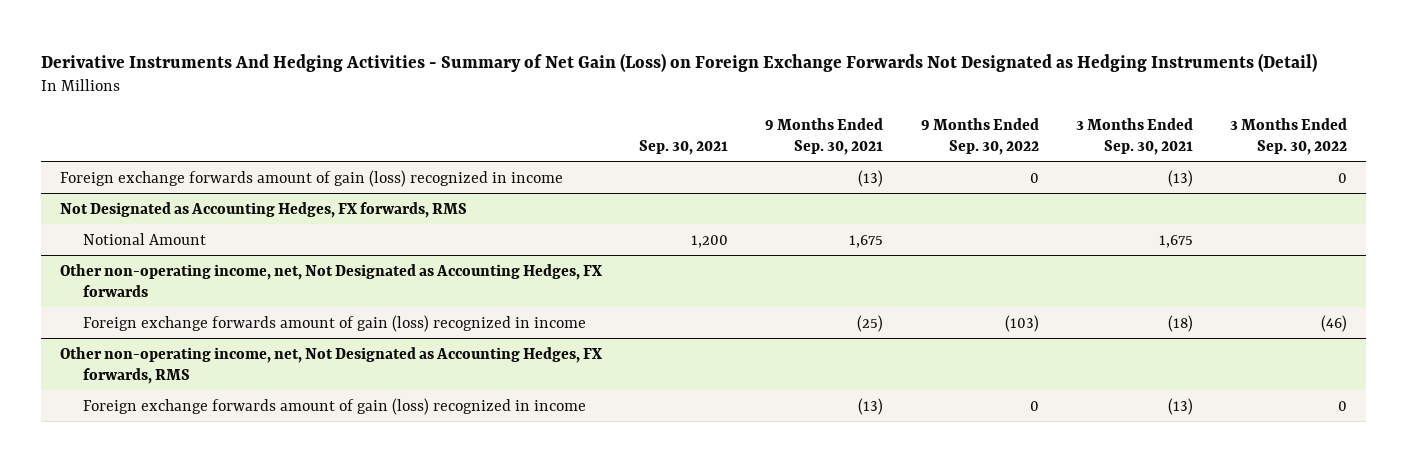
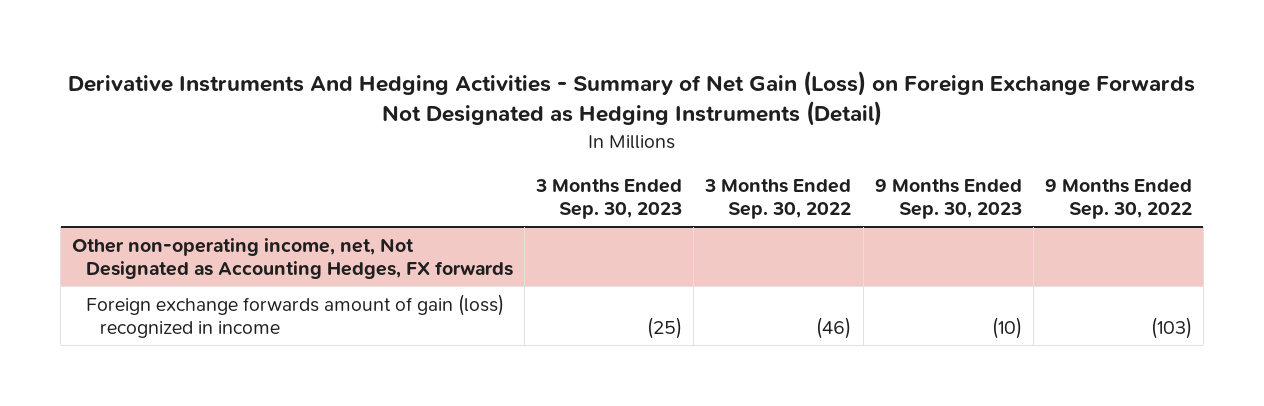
- | Sep. 30, 2021 | 9 Months Ended Sep. 30, 2021 | 9 Months Ended Sep. 30, 2022 | 3 Months Ended Sep. 30, 2021 | 3 Months Ended Sep. 30, 2022
+ | 3 Months Ended Sep. 30, 2023 | 3 Months Ended Sep. 30, 2022 | 9 Months Ended Sep. 30, 2023 | 9 Months Ended Sep. 30, 2022
- Foreign exchange forwards amount of gain (loss) recognized in income | | (13) | 0 | (13) | 0
- Not Designated as Accounting Hedges, FX forwards, RMS
- Notional Amount | 1,200 | 1,675 | | 1,675 |
- Other non-operating income, net, Not Designated as Accounting Hedges, FX forwards, RMS
- Foreign exchange forwards amount of gain (loss) recognized in income | | (13) | 0 | (13) | 0

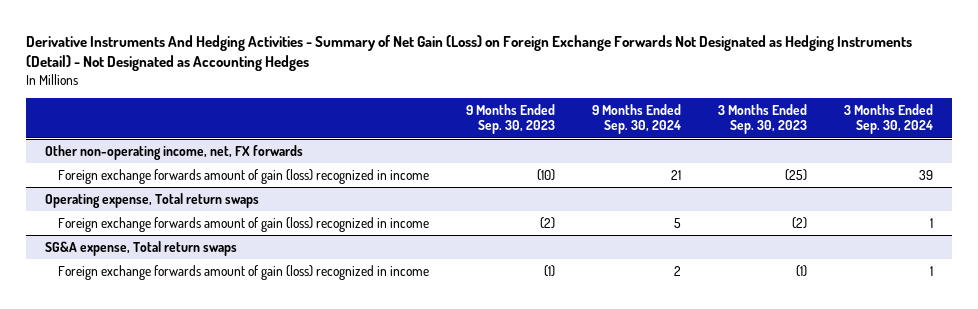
- Derivative Instruments And Hedging Activities - Summary of Net Gain (Loss) on Foreign Exchange Forwards Not Designated as Hedging Instruments (Detail)
+ Derivative Instruments And Hedging Activities - Summary of Net Gain (Loss) on Foreign Exchange Forwards Not Designated as Hedging Instruments (Detail) - Not Designated as Accounting Hedges
- | 3 Months Ended Sep. 30, 2023 | 3 Months Ended Sep. 30, 2022 | 9 Months Ended Sep. 30, 2023 | 9 Months Ended Sep. 30, 2022
+ | 9 Months Ended Sep. 30, 2023 | 9 Months Ended Sep. 30, 2024 | 3 Months Ended Sep. 30, 2023 | 3 Months Ended Sep. 30, 2024
- Other non-operating income, net, Not Designated as Accounting Hedges, FX forwards
+ Other non-operating income, net, FX forwards
+ Operating expense, Total return swaps
+ Foreign exchange forwards amount of gain (loss) recognized in income | (2) | 5 | (2) | 1
+ SG&A expense, Total return swaps
+ Foreign exchange forwards amount of gain (loss) recognized in income | (1) | 2 | (1) | 1

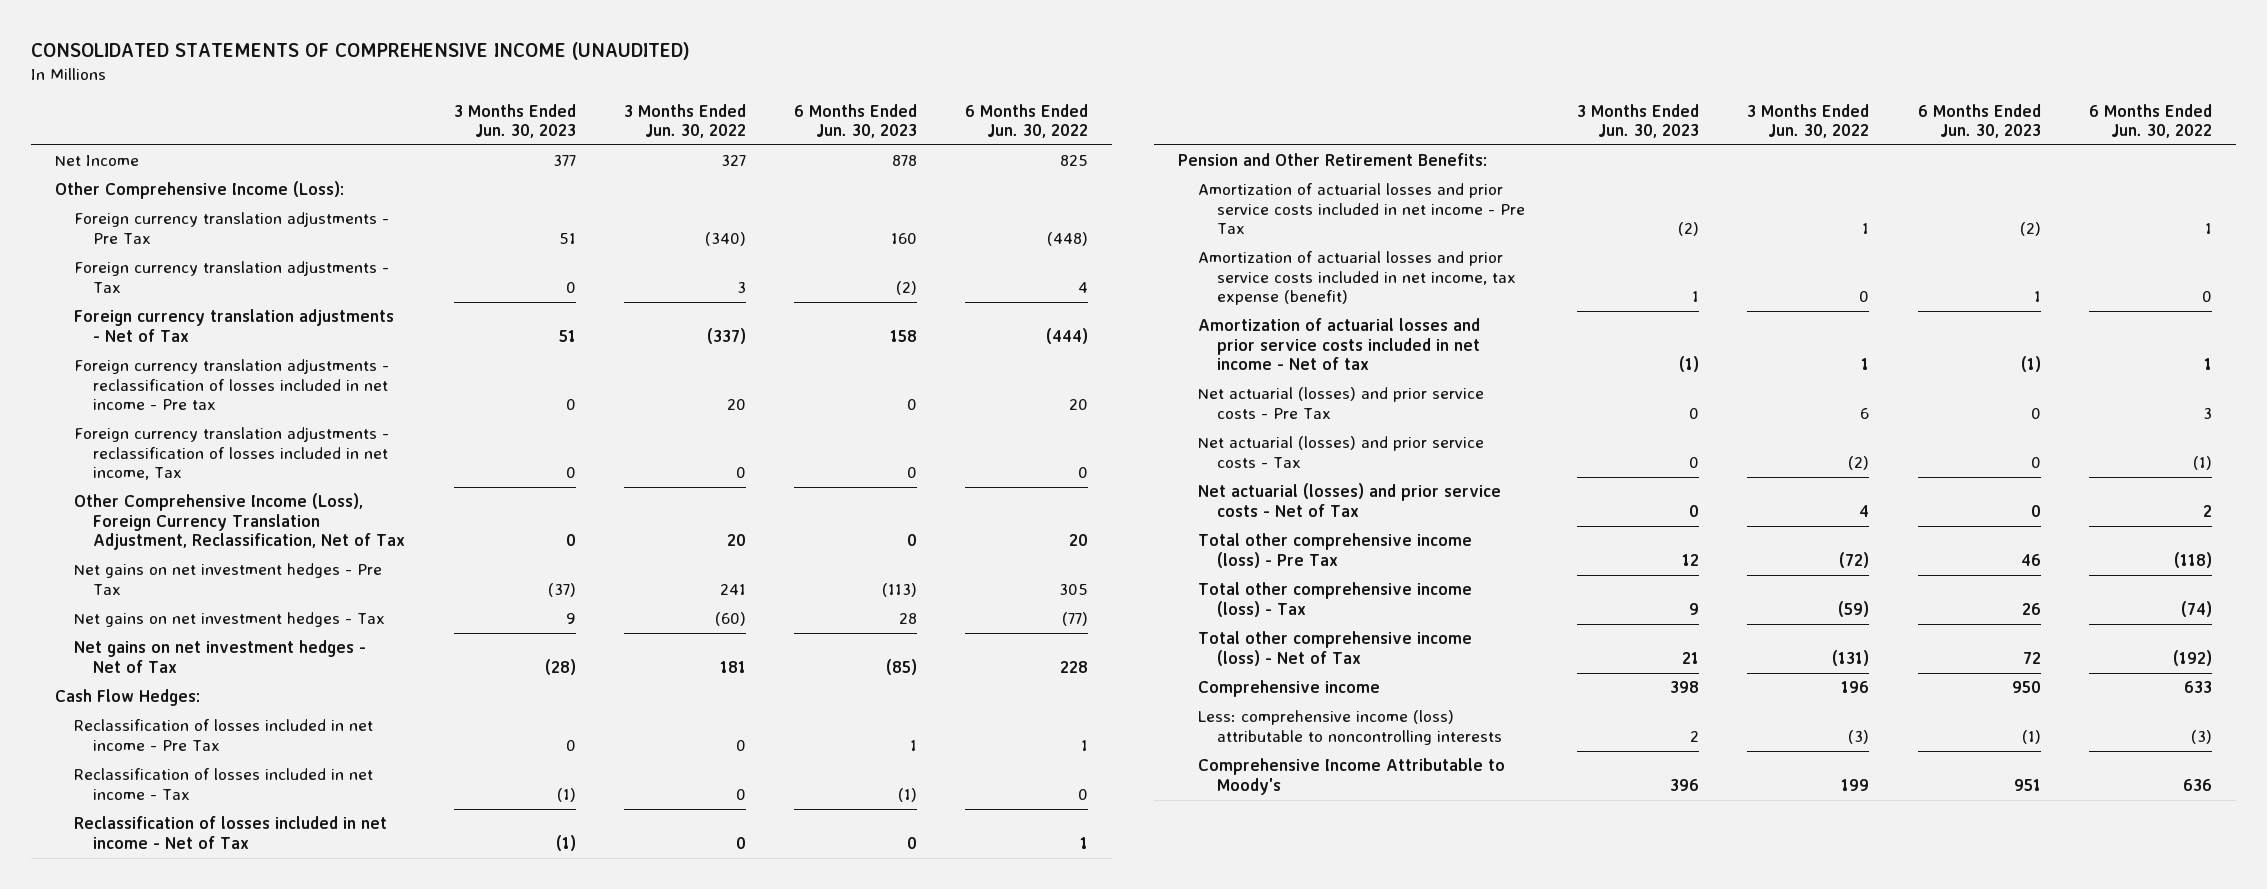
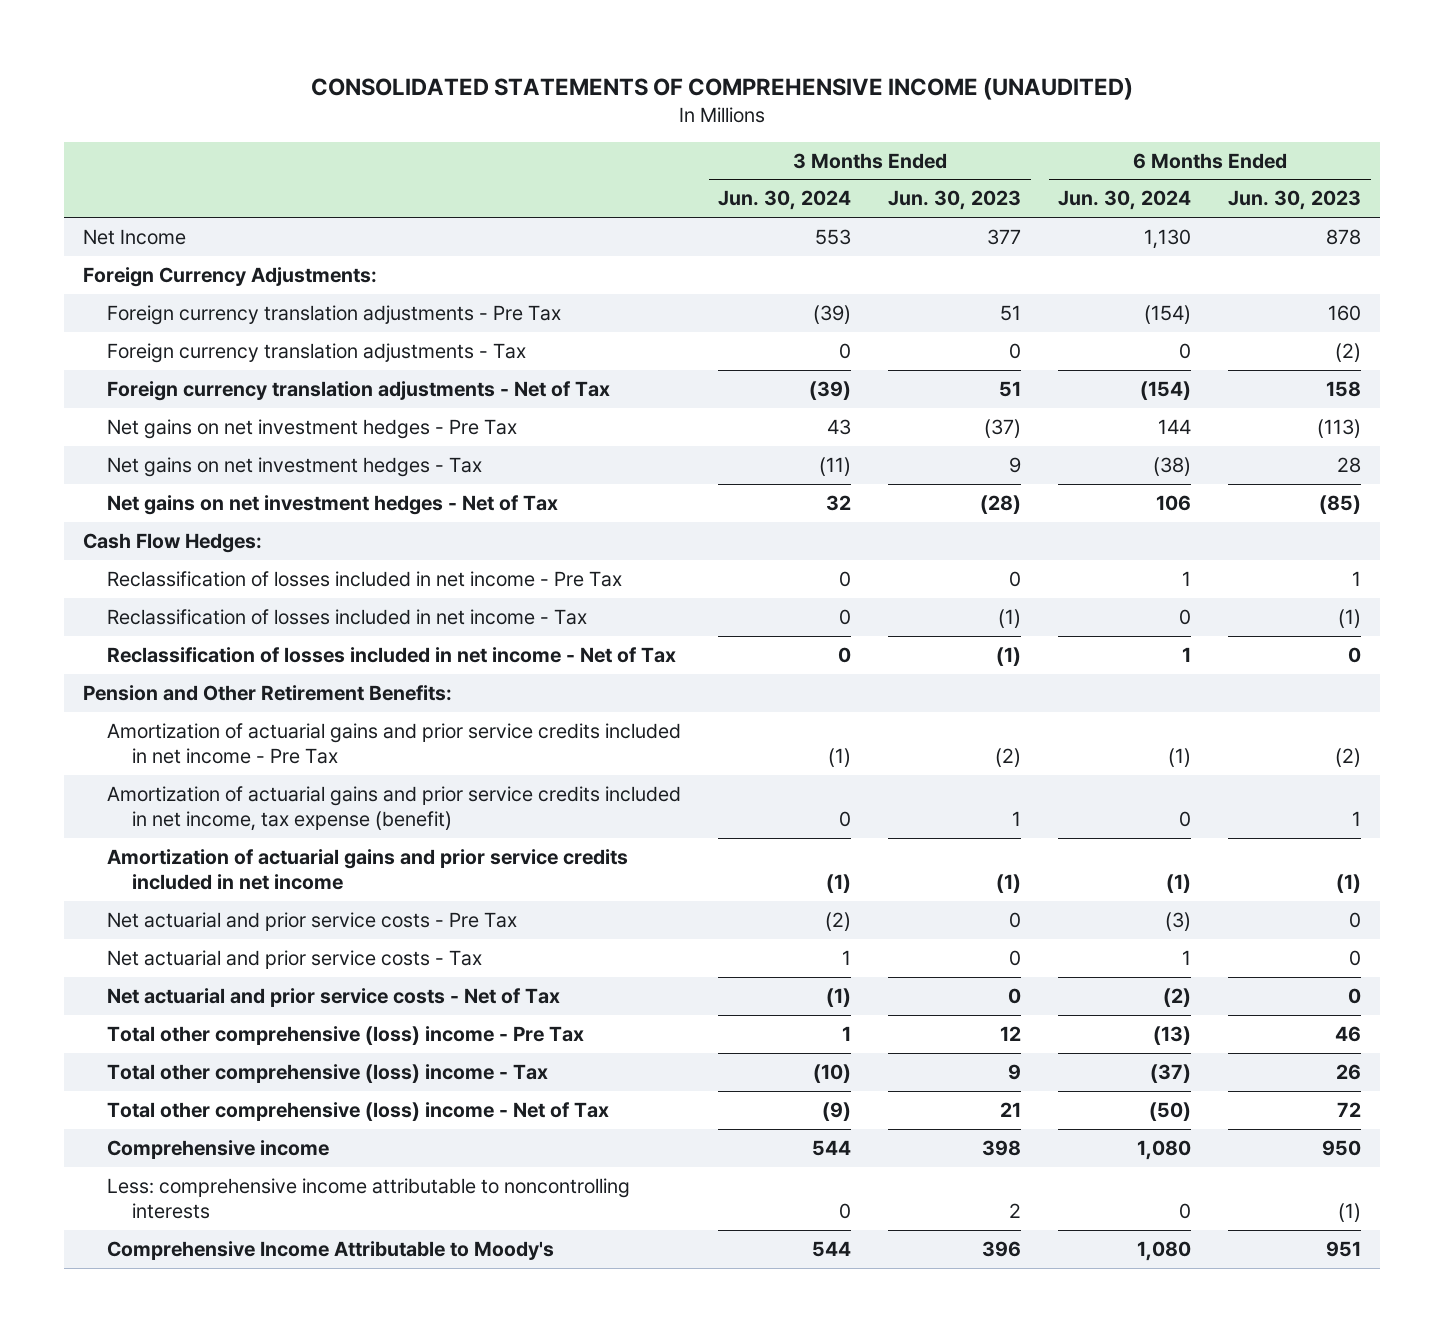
- | 3 Months Ended Jun. 30, 2023 | 3 Months Ended Jun. 30, 2022 | 6 Months Ended Jun. 30, 2023 | 6 Months Ended Jun. 30, 2022
+ | 3 Months Ended Jun. 30, 2024 | 3 Months Ended Jun. 30, 2023 | 6 Months Ended Jun. 30, 2024 | 6 Months Ended Jun. 30, 2023
- Other Comprehensive Income (Loss):
+ Foreign Currency Adjustments:
- Foreign currency translation adjustments - reclassification of losses included in net income - Pre tax | 0 | 20 | 0 | 20
- Foreign currency translation adjustments - reclassification of losses included in net income, Tax | 0 | 0 | 0 | 0
- Other Comprehensive Income (Loss), Foreign Currency Translation Adjustment, Reclassification, Net of Tax | 0 | 20 | 0 | 20
- Amortization of actuarial losses and prior service costs included in net income - Pre Tax | (2) | 1 | (2) | 1
- Amortization of actuarial losses and prior service costs included in net income, tax expense (benefit) | 1 | 0 | 1 | 0
- Amortization of actuarial losses and prior service costs included in net income - Net of tax | (1) | 1 | (1) | 1
- Net actuarial (losses) and prior service costs - Pre Tax | 0 | 6 | 0 | 3
- Net actuarial (losses) and prior service costs - Tax | 0 | (2) | 0 | (1)
- Net actuarial (losses) and prior service costs - Net of Tax | 0 | 4 | 0 | 2
- Total other comprehensive income (loss) - Pre Tax | 12 | (72) | 46 | (118)
- Total other comprehensive income (loss) - Tax | 9 | (59) | 26 | (74)
- Total other comprehensive income (loss) - Net of Tax | 21 | (131) | 72 | (192)
+ Amortization of actuarial gains and prior service credits included in net income - Pre Tax | (1) | (2) | (1) | (2)
+ Amortization of actuarial gains and prior service credits included in net income, tax expense (benefit) | 0 | 1 | 0 | 1
+ Amortization of actuarial gains and prior service credits included in net income | (1) | (1) | (1) | (1)
+ Net actuarial and prior service costs - Pre Tax | (2) | 0 | (3) | 0
+ Net actuarial and prior service costs - Tax | 1 | 0 | 1 | 0
+ Net actuarial and prior service costs - Net of Tax | (1) | 0 | (2) | 0
+ Total other comprehensive (loss) income - Pre Tax | 1 | 12 | (13) | 46
+ Total other comprehensive (loss) income - Tax | (10) | 9 | (37) | 26
+ Total other comprehensive (loss) income - Net of Tax | (9) | 21 | (50) | 72
- Less: comprehensive income (loss) attributable to noncontrolling interests | 2 | (3) | (1) | (3)
+ Less: comprehensive income attributable to noncontrolling interests | 0 | 2 | 0 | (1)

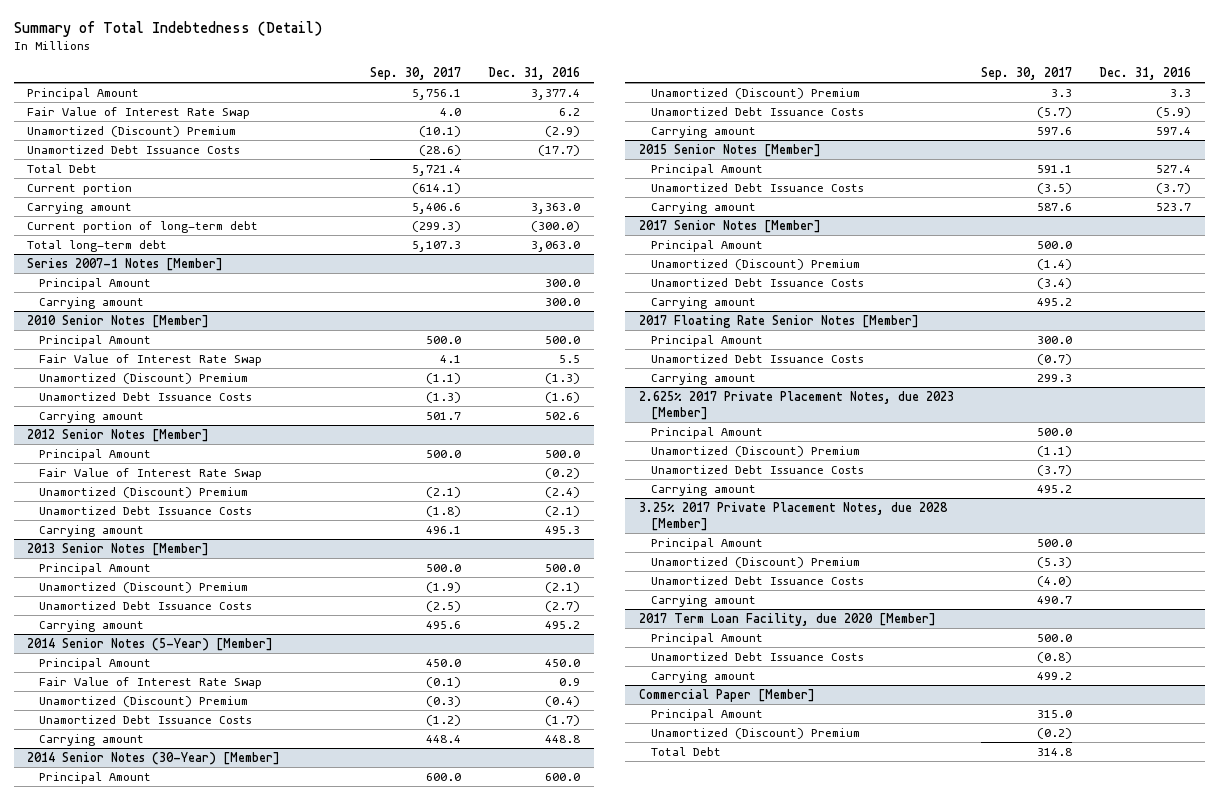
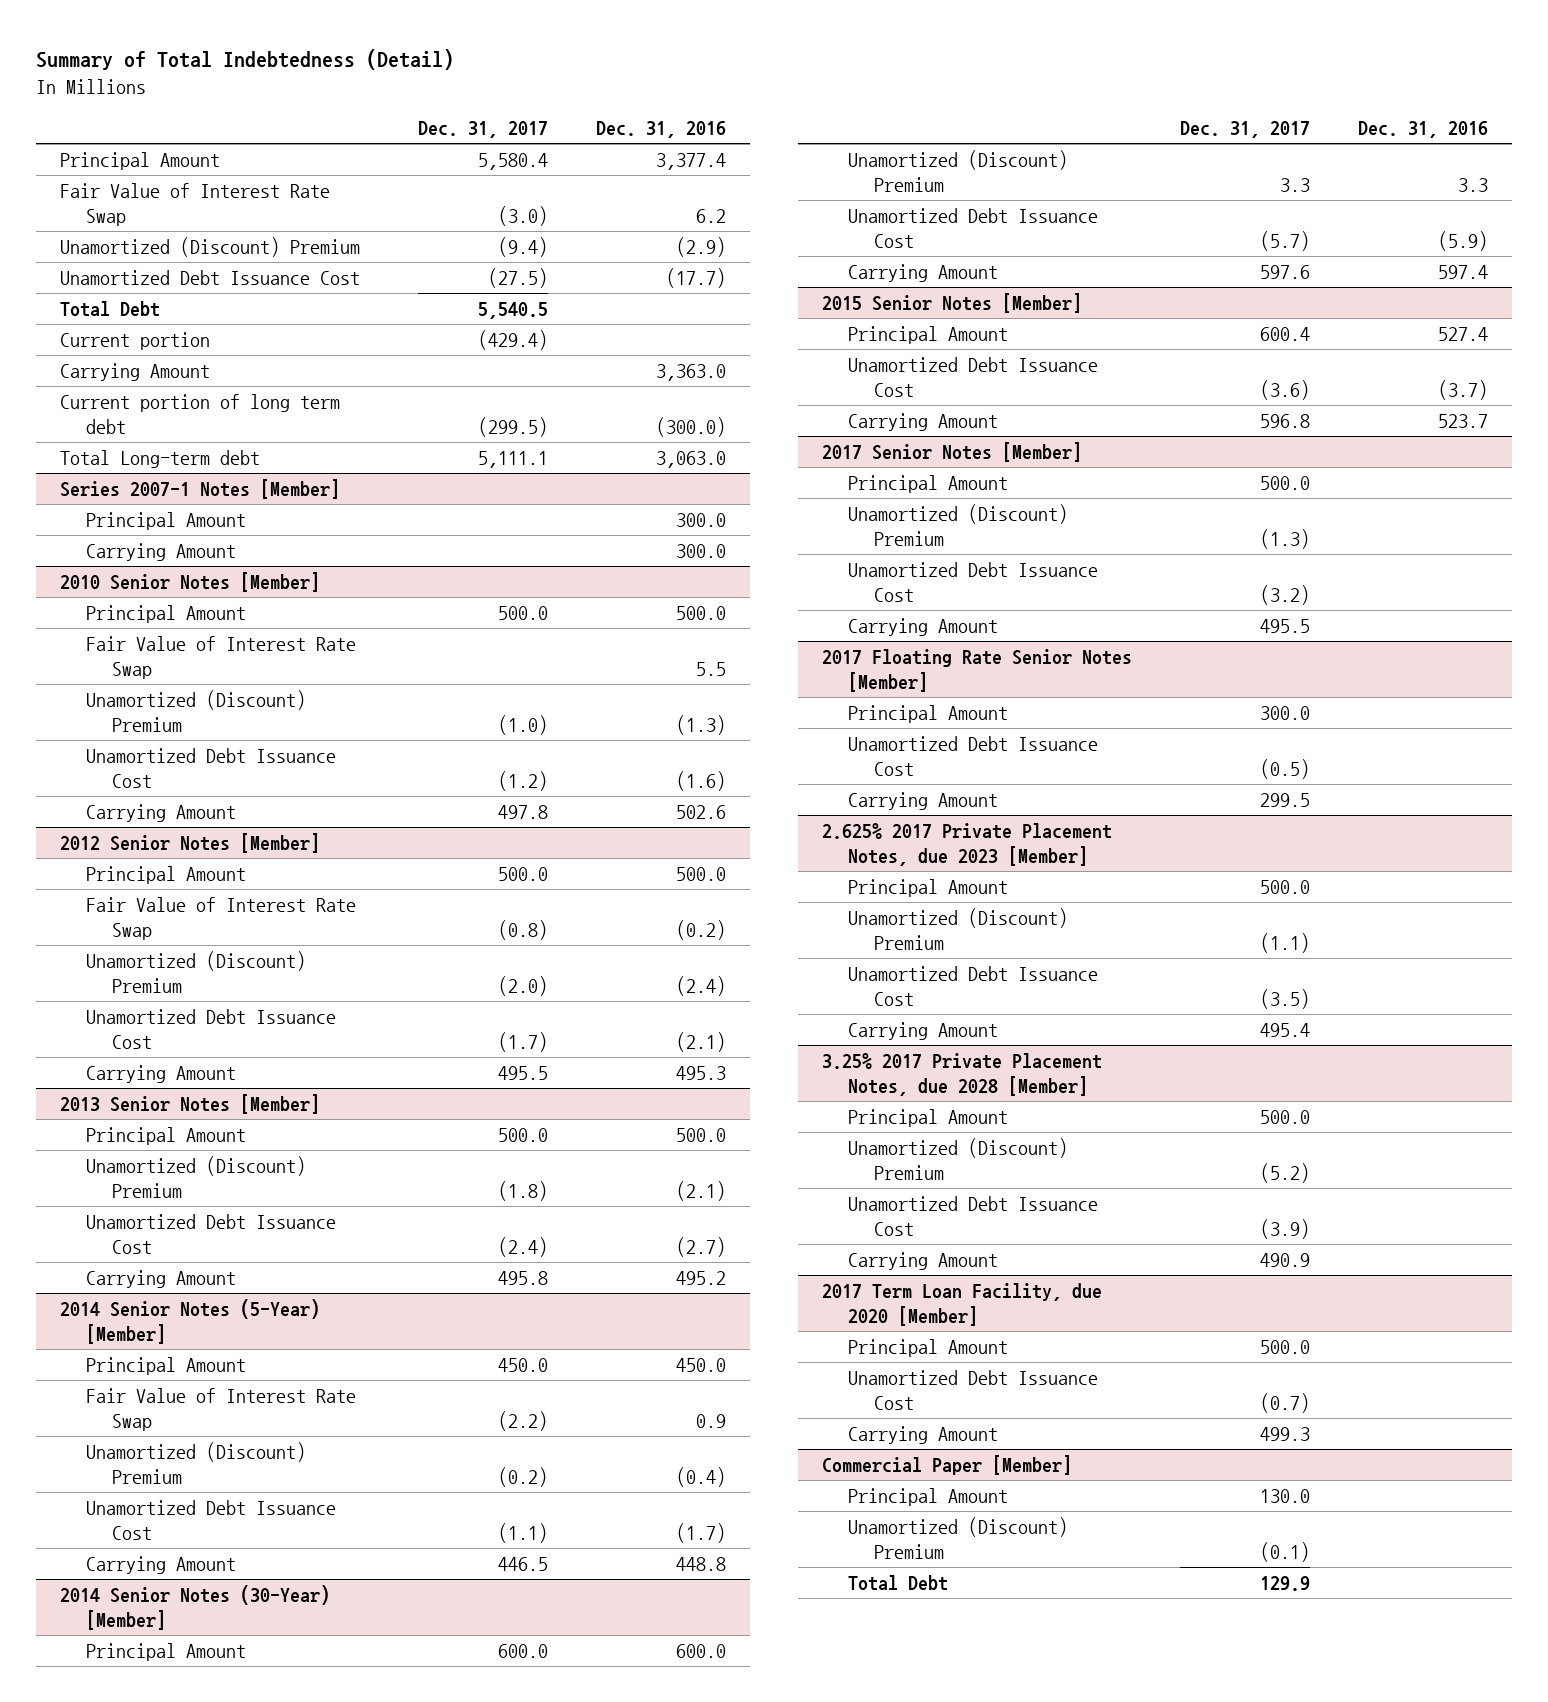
- | Sep. 30, 2017 | Dec. 31, 2016
+ | Dec. 31, 2017 | Dec. 31, 2016
- Unamortized Debt Issuance Costs | (28.6) | (17.7)
+ Unamortized Debt Issuance Cost | (27.5) | (17.7)
- Carrying amount | 5,406.6 | 3,363.0
- Current portion of long-term debt | (299.3) | (300.0)
- Total long-term debt | 5,107.3 | 3,063.0
+ Carrying Amount | | 3,363.0
+ Current portion of long term debt | (299.5) | (300.0)
+ Total Long-term debt | 5,111.1 | 3,063.0
@ Series 2007-1 Notes [Member]
- Carrying amount | | 300.0
+ Carrying Amount | | 300.0
@ 2010 Senior Notes [Member]
- Unamortized Debt Issuance Costs | (1.3) | (1.6)
- Carrying amount | 501.7 | 502.6
+ Unamortized Debt Issuance Cost | (1.2) | (1.6)
+ Carrying Amount | 497.8 | 502.6
@ 2012 Senior Notes [Member]
- Unamortized Debt Issuance Costs | (1.8) | (2.1)
- Carrying amount | 496.1 | 495.3
+ Unamortized Debt Issuance Cost | (1.7) | (2.1)
+ Carrying Amount | 495.5 | 495.3
@ 2013 Senior Notes [Member]
- Unamortized Debt Issuance Costs | (2.5) | (2.7)
- Carrying amount | 495.6 | 495.2
+ Unamortized Debt Issuance Cost | (2.4) | (2.7)
+ Carrying Amount | 495.8 | 495.2
@ 2014 Senior Notes (5-Year) [Member]
- Unamortized Debt Issuance Costs | (1.2) | (1.7)
- Carrying amount | 448.4 | 448.8
+ Unamortized Debt Issuance Cost | (1.1) | (1.7)
+ Carrying Amount | 446.5 | 448.8
@ 2014 Senior Notes (30-Year) [Member]
- Unamortized Debt Issuance Costs | (5.7) | (5.9)
- Carrying amount | 597.6 | 597.4
+ Unamortized Debt Issuance Cost | (5.7) | (5.9)
+ Carrying Amount | 597.6 | 597.4
@ 2015 Senior Notes [Member]
- Unamortized Debt Issuance Costs | (3.5) | (3.7)
- Carrying amount | 587.6 | 523.7
+ Unamortized Debt Issuance Cost | (3.6) | (3.7)
+ Carrying Amount | 596.8 | 523.7
@ 2017 Senior Notes [Member]
- Unamortized Debt Issuance Costs | (3.4) |
- Carrying amount | 495.2 |
+ Unamortized Debt Issuance Cost | (3.2) |
+ Carrying Amount | 495.5 |
@ 2017 Floating Rate Senior Notes [Member]
- Unamortized Debt Issuance Costs | (0.7) |
- Carrying amount | 299.3 |
+ Unamortized Debt Issuance Cost | (0.5) |
+ Carrying Amount | 299.5 |
@ 2.625% 2017 Private Placement Notes, due 2023 [Member]
- Unamortized Debt Issuance Costs | (3.7) |
- Carrying amount | 495.2 |
+ Unamortized Debt Issuance Cost | (3.5) |
+ Carrying Amount | 495.4 |
@ 3.25% 2017 Private Placement Notes, due 2028 [Member]
- Unamortized Debt Issuance Costs | (4.0) |
- Carrying amount | 490.7 |
+ Unamortized Debt Issuance Cost | (3.9) |
+ Carrying Amount | 490.9 |
@ 2017 Term Loan Facility, due 2020 [Member]
- Unamortized Debt Issuance Costs | (0.8) |
- Carrying amount | 499.2 |
+ Unamortized Debt Issuance Cost | (0.7) |
+ Carrying Amount | 499.3 |

